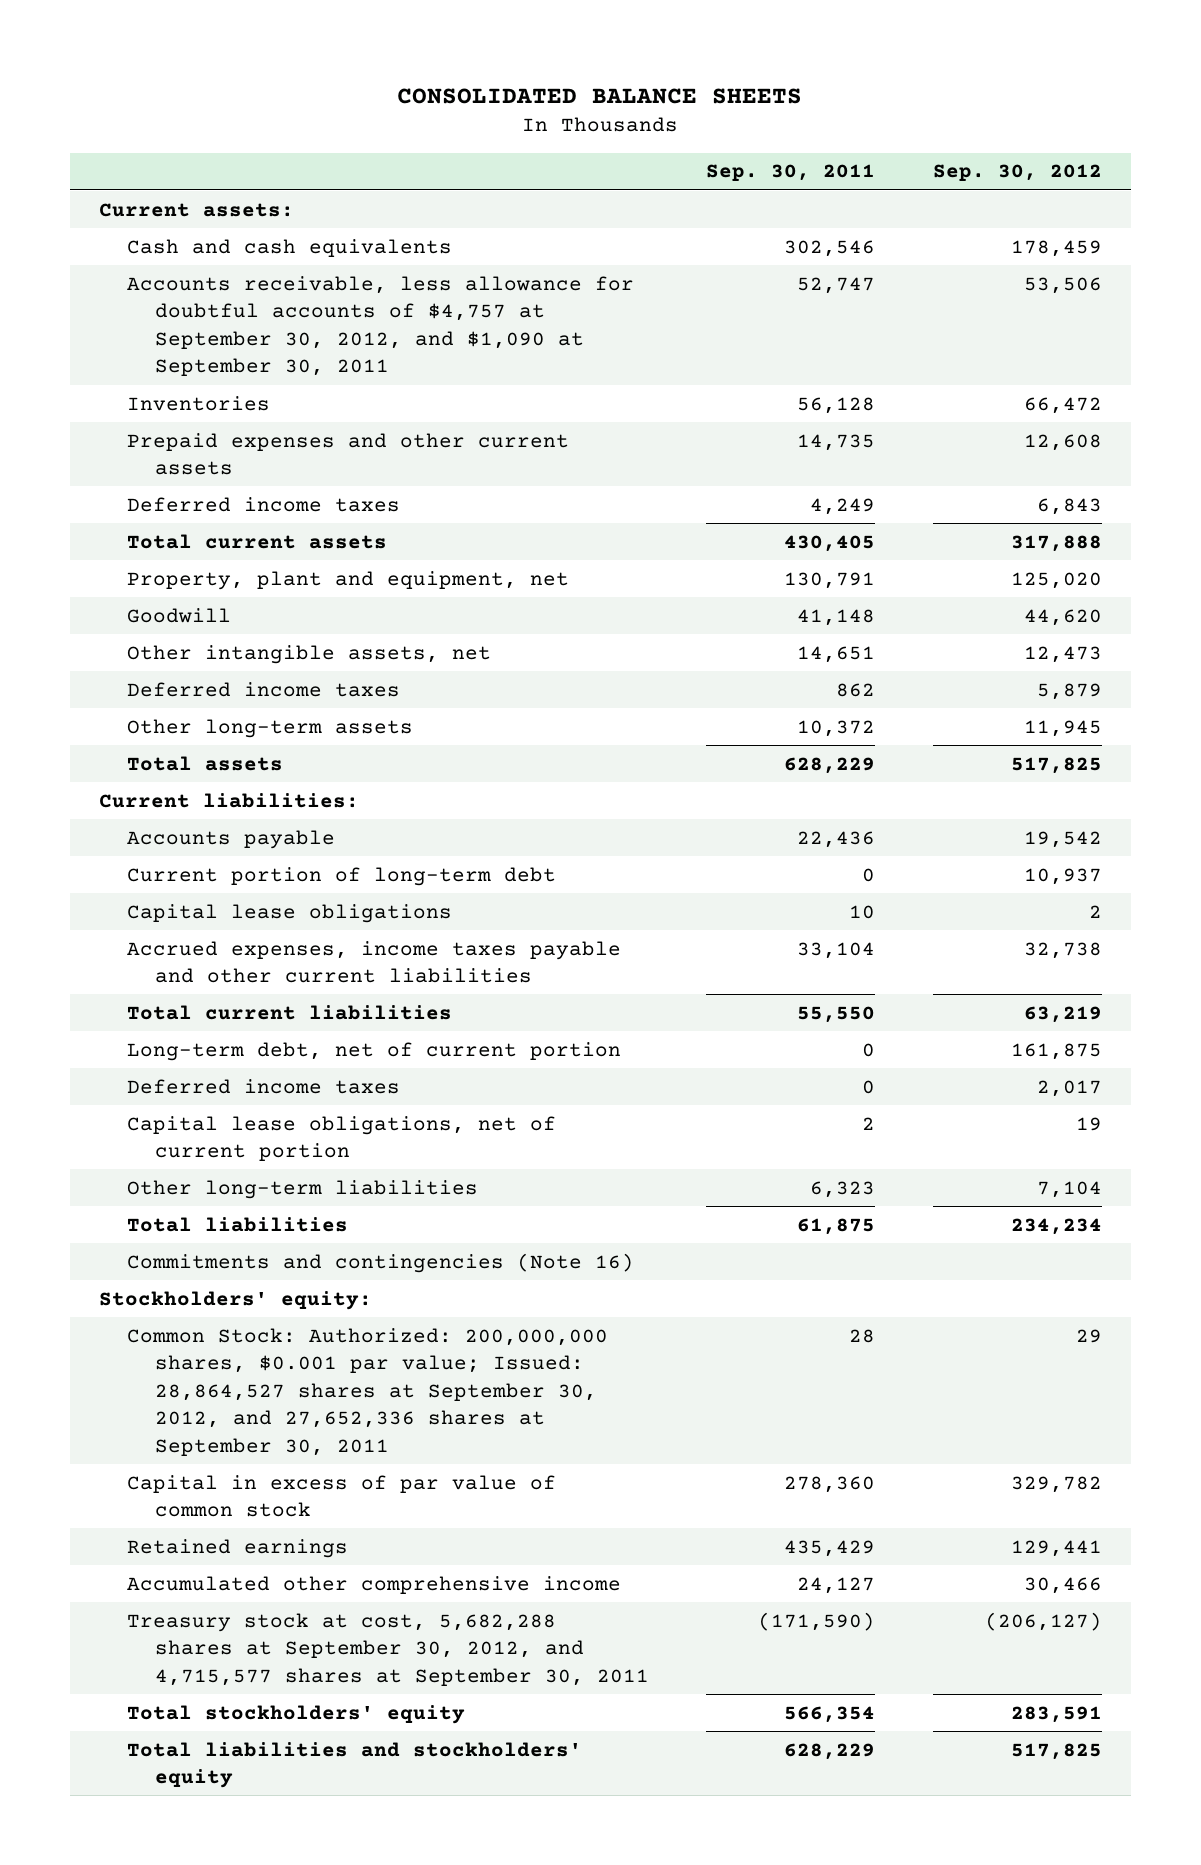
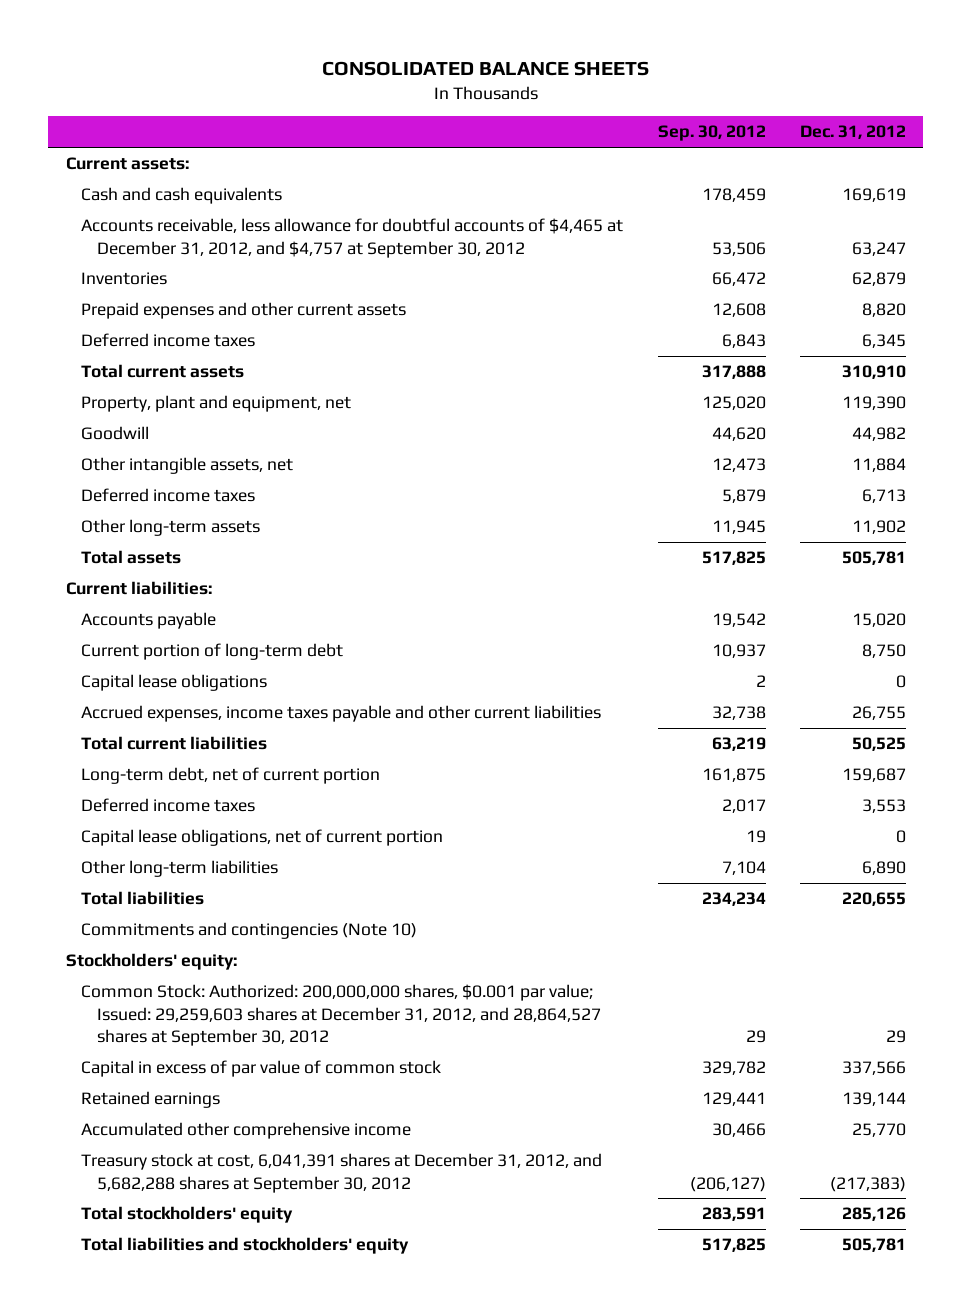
- | Sep. 30, 2011 | Sep. 30, 2012
+ | Sep. 30, 2012 | Dec. 31, 2012
- Accounts receivable, less allowance for doubtful accounts of $4,757 at September 30, 2012, and $1,090 at September 30, 2011 | 52,747 | 53,506
+ Accounts receivable, less allowance for doubtful accounts of $4,465 at December 31, 2012, and $4,757 at September 30, 2012 | 53,506 | 63,247
- Commitments and contingencies (Note 16)
+ Commitments and contingencies (Note 10)
- Common Stock: Authorized: 200,000,000 shares, $0.001 par value; Issued: 28,864,527 shares at September 30, 2012, and 27,652,336 shares at September 30, 2011 | 28 | 29
+ Common Stock: Authorized: 200,000,000 shares, $0.001 par value; Issued: 29,259,603 shares at December 31, 2012, and 28,864,527 shares at September 30, 2012 | 29 | 29
- Treasury stock at cost, 5,682,288 shares at September 30, 2012, and 4,715,577 shares at September 30, 2011 | (171,590) | (206,127)
+ Treasury stock at cost, 6,041,391 shares at December 31, 2012, and 5,682,288 shares at September 30, 2012 | (206,127) | (217,383)

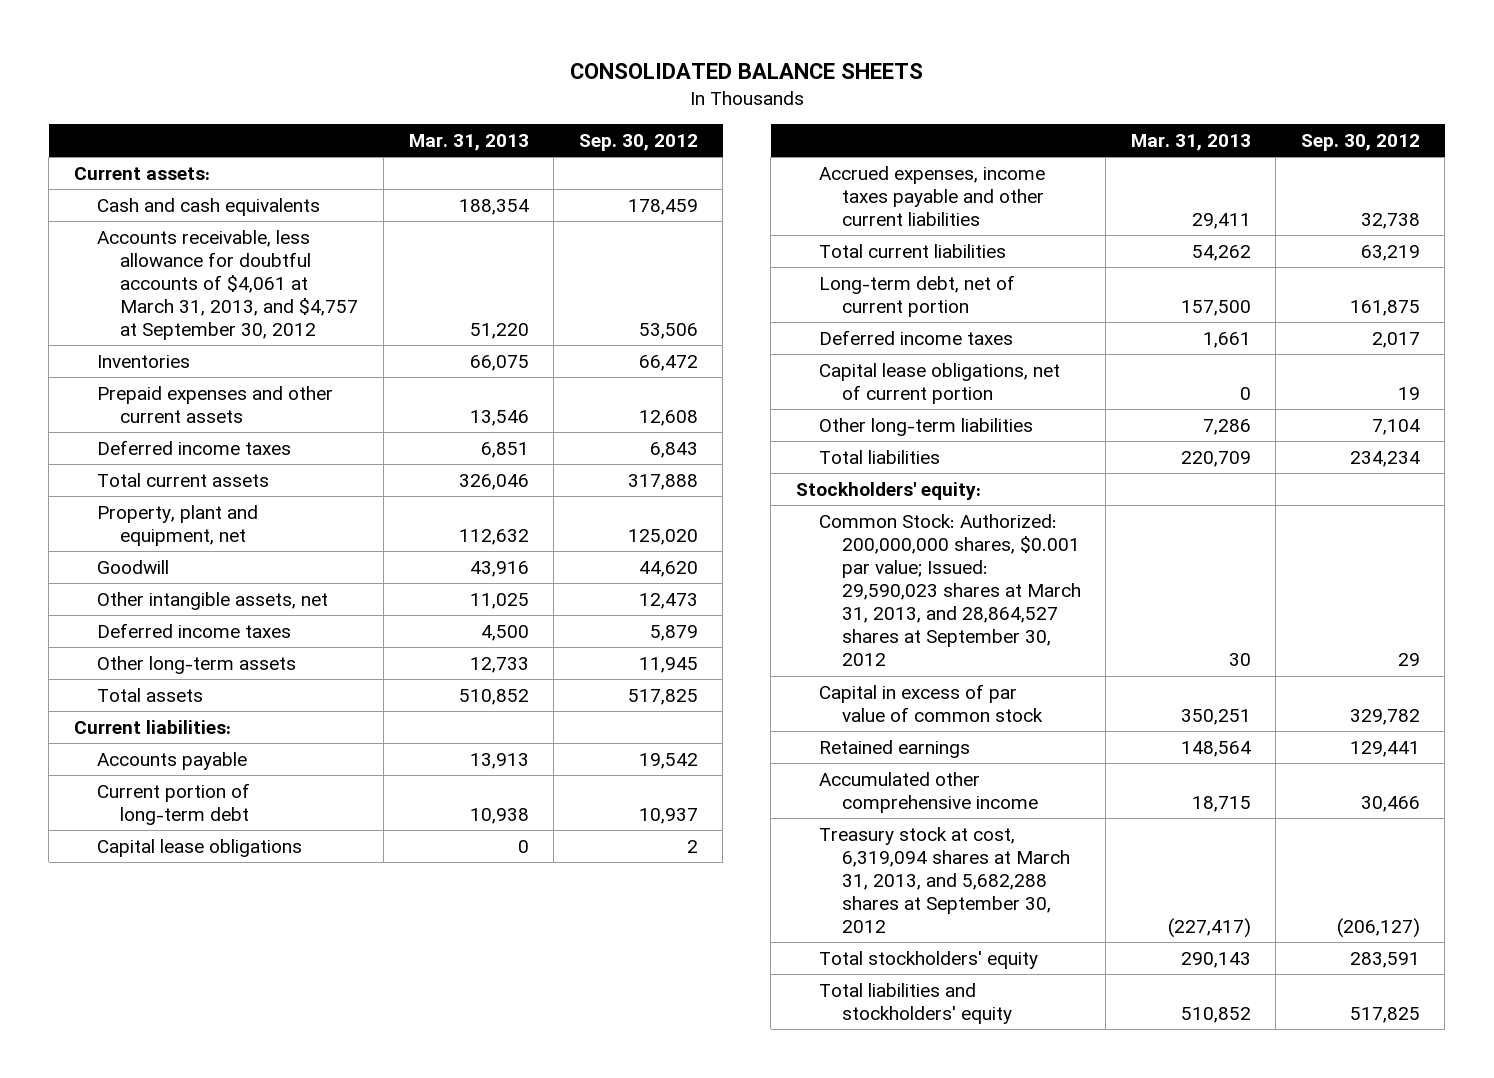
- | Sep. 30, 2012 | Dec. 31, 2012
+ | Mar. 31, 2013 | Sep. 30, 2012
- Accounts receivable, less allowance for doubtful accounts of $4,465 at December 31, 2012, and $4,757 at September 30, 2012 | 53,506 | 63,247
+ Accounts receivable, less allowance for doubtful accounts of $4,061 at March 31, 2013, and $4,757 at September 30, 2012 | 51,220 | 53,506
- Commitments and contingencies (Note 10)
- Common Stock: Authorized: 200,000,000 shares, $0.001 par value; Issued: 29,259,603 shares at December 31, 2012, and 28,864,527 shares at September 30, 2012 | 29 | 29
+ Common Stock: Authorized: 200,000,000 shares, $0.001 par value; Issued: 29,590,023 shares at March 31, 2013, and 28,864,527 shares at September 30, 2012 | 30 | 29
- Treasury stock at cost, 6,041,391 shares at December 31, 2012, and 5,682,288 shares at September 30, 2012 | (206,127) | (217,383)
+ Treasury stock at cost, 6,319,094 shares at March 31, 2013, and 5,682,288 shares at September 30, 2012 | (227,417) | (206,127)

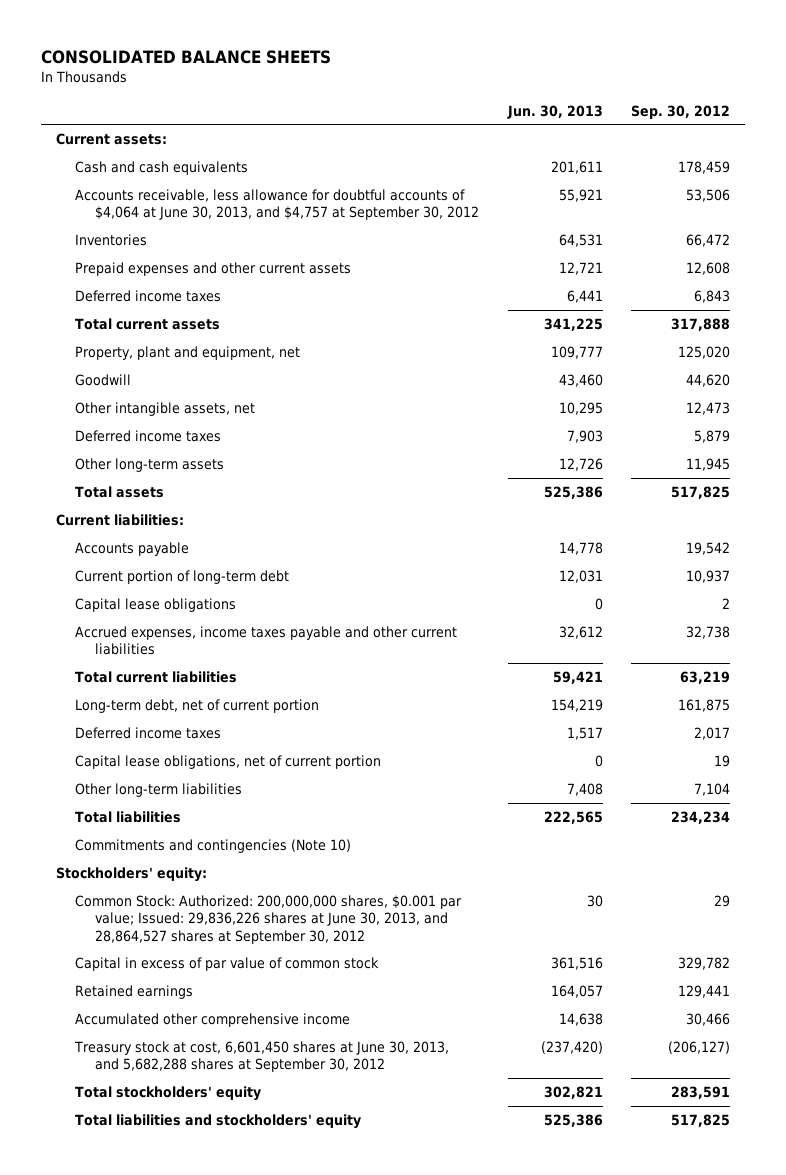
- | Mar. 31, 2013 | Sep. 30, 2012
+ | Jun. 30, 2013 | Sep. 30, 2012
- Accounts receivable, less allowance for doubtful accounts of $4,061 at March 31, 2013, and $4,757 at September 30, 2012 | 51,220 | 53,506
+ Accounts receivable, less allowance for doubtful accounts of $4,064 at June 30, 2013, and $4,757 at September 30, 2012 | 55,921 | 53,506
+ Commitments and contingencies (Note 10)
- Common Stock: Authorized: 200,000,000 shares, $0.001 par value; Issued: 29,590,023 shares at March 31, 2013, and 28,864,527 shares at September 30, 2012 | 30 | 29
+ Common Stock: Authorized: 200,000,000 shares, $0.001 par value; Issued: 29,836,226 shares at June 30, 2013, and 28,864,527 shares at September 30, 2012 | 30 | 29
- Treasury stock at cost, 6,319,094 shares at March 31, 2013, and 5,682,288 shares at September 30, 2012 | (227,417) | (206,127)
+ Treasury stock at cost, 6,601,450 shares at June 30, 2013, and 5,682,288 shares at September 30, 2012 | (237,420) | (206,127)

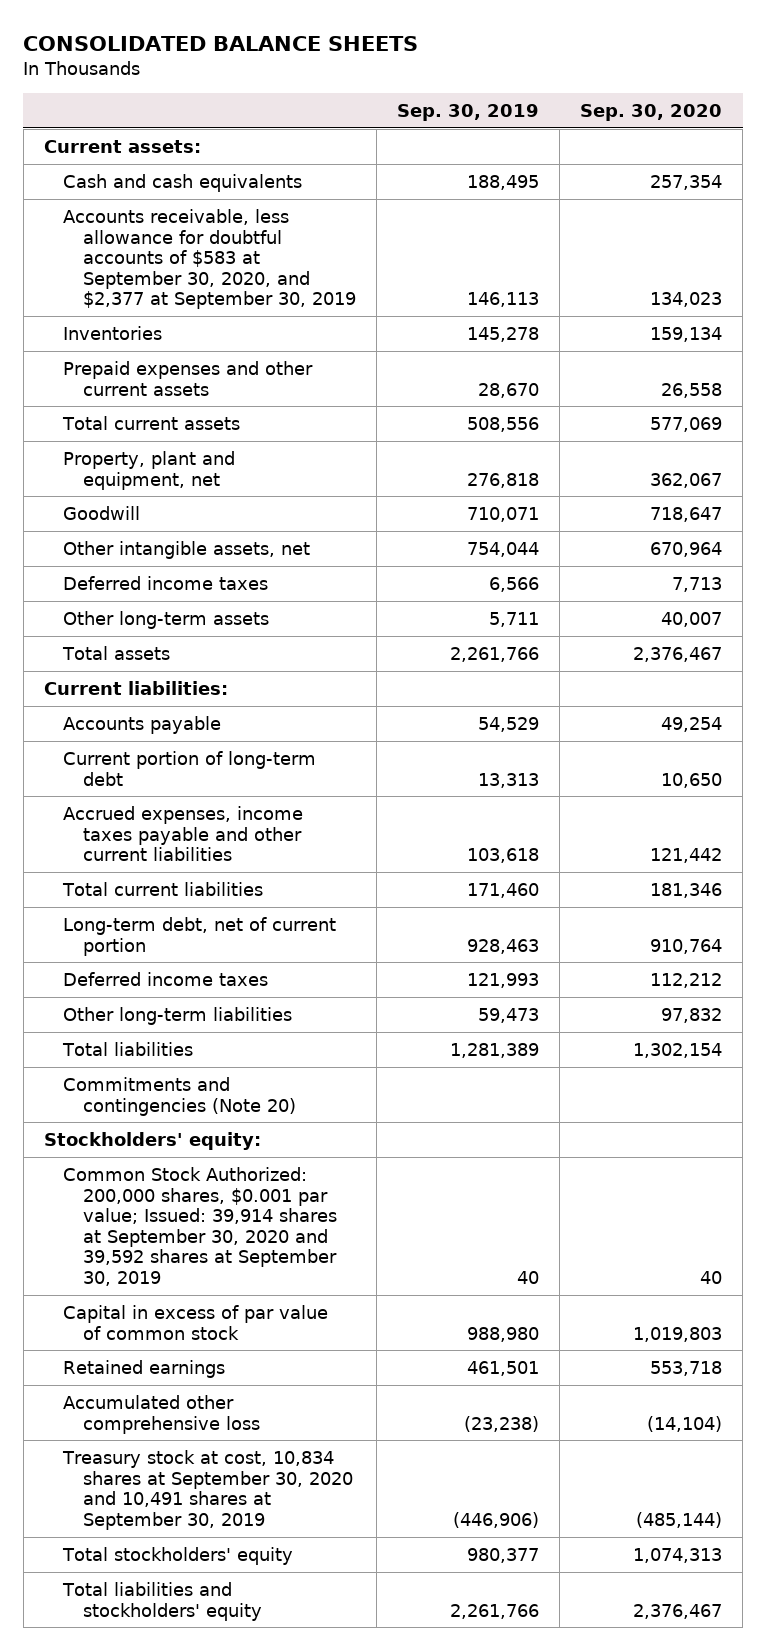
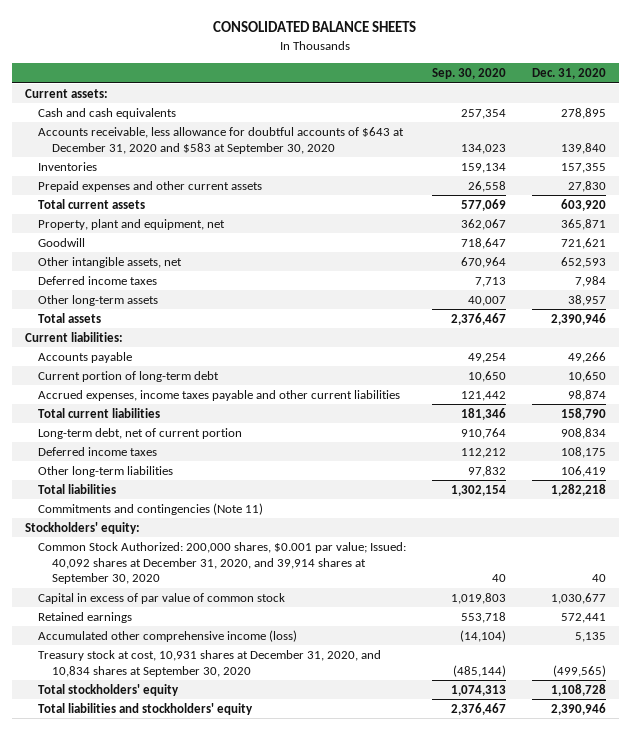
- | Sep. 30, 2019 | Sep. 30, 2020
+ | Sep. 30, 2020 | Dec. 31, 2020
- Accounts receivable, less allowance for doubtful accounts of $583 at September 30, 2020, and $2,377 at September 30, 2019 | 146,113 | 134,023
+ Accounts receivable, less allowance for doubtful accounts of $643 at December 31, 2020 and $583 at September 30, 2020 | 134,023 | 139,840
- Commitments and contingencies (Note 20)
+ Commitments and contingencies (Note 11)
- Common Stock Authorized: 200,000 shares, $0.001 par value; Issued: 39,914 shares at September 30, 2020 and 39,592 shares at September 30, 2019 | 40 | 40
+ Common Stock Authorized: 200,000 shares, $0.001 par value; Issued: 40,092 shares at December 31, 2020, and 39,914 shares at September 30, 2020 | 40 | 40
- Accumulated other comprehensive loss | (23,238) | (14,104)
- Treasury stock at cost, 10,834 shares at September 30, 2020 and 10,491 shares at September 30, 2019 | (446,906) | (485,144)
+ Accumulated other comprehensive income (loss) | (14,104) | 5,135
+ Treasury stock at cost, 10,931 shares at December 31, 2020, and 10,834 shares at September 30, 2020 | (485,144) | (499,565)

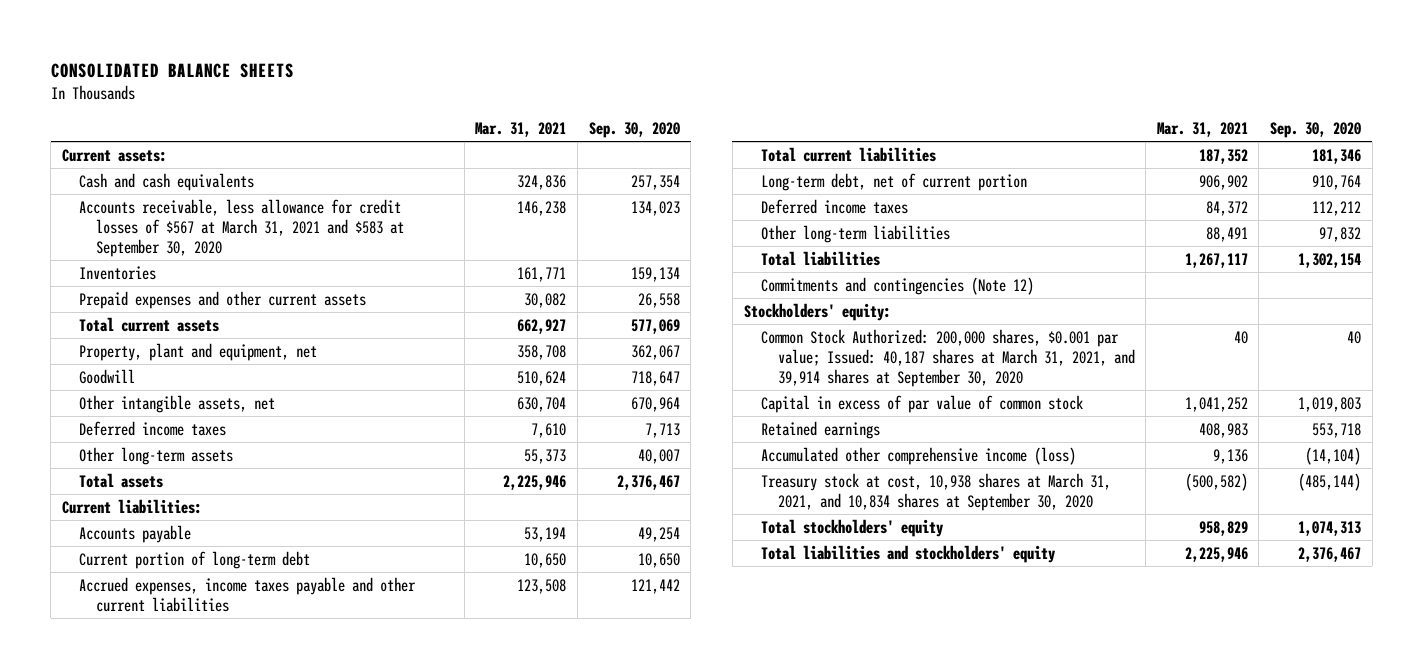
- | Sep. 30, 2020 | Dec. 31, 2020
+ | Mar. 31, 2021 | Sep. 30, 2020
- Accounts receivable, less allowance for doubtful accounts of $643 at December 31, 2020 and $583 at September 30, 2020 | 134,023 | 139,840
+ Accounts receivable, less allowance for credit losses of $567 at March 31, 2021 and $583 at September 30, 2020 | 146,238 | 134,023
- Commitments and contingencies (Note 11)
+ Commitments and contingencies (Note 12)
- Common Stock Authorized: 200,000 shares, $0.001 par value; Issued: 40,092 shares at December 31, 2020, and 39,914 shares at September 30, 2020 | 40 | 40
+ Common Stock Authorized: 200,000 shares, $0.001 par value; Issued: 40,187 shares at March 31, 2021, and 39,914 shares at September 30, 2020 | 40 | 40
- Treasury stock at cost, 10,931 shares at December 31, 2020, and 10,834 shares at September 30, 2020 | (485,144) | (499,565)
+ Treasury stock at cost, 10,938 shares at March 31, 2021, and 10,834 shares at September 30, 2020 | (500,582) | (485,144)

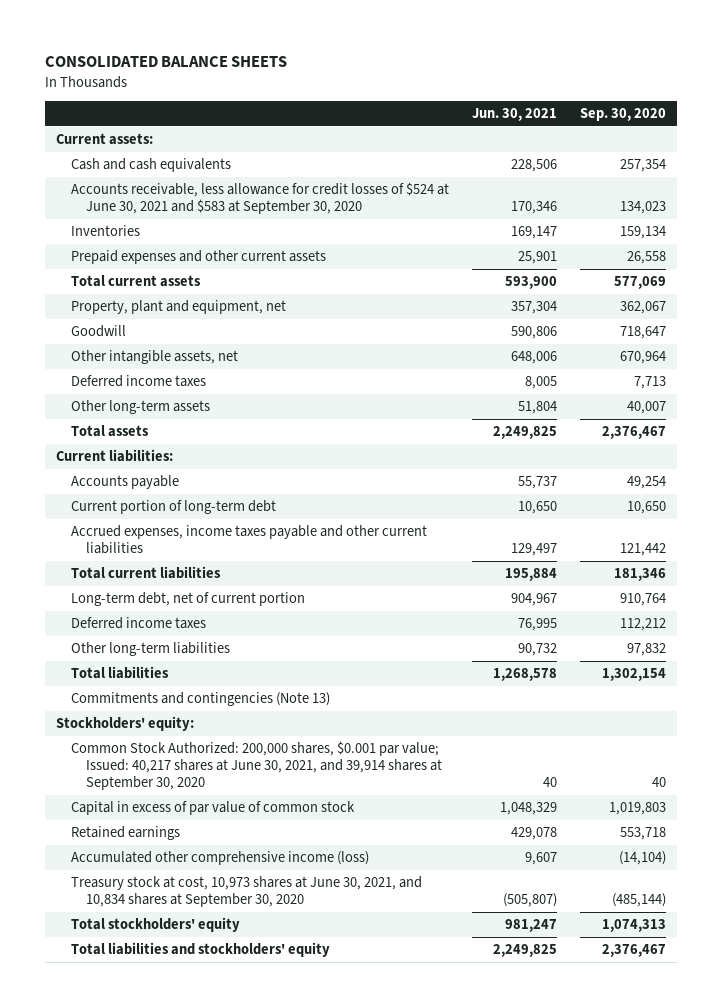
- | Mar. 31, 2021 | Sep. 30, 2020
+ | Jun. 30, 2021 | Sep. 30, 2020
- Accounts receivable, less allowance for credit losses of $567 at March 31, 2021 and $583 at September 30, 2020 | 146,238 | 134,023
+ Accounts receivable, less allowance for credit losses of $524 at June 30, 2021 and $583 at September 30, 2020 | 170,346 | 134,023
- Commitments and contingencies (Note 12)
+ Commitments and contingencies (Note 13)
- Common Stock Authorized: 200,000 shares, $0.001 par value; Issued: 40,187 shares at March 31, 2021, and 39,914 shares at September 30, 2020 | 40 | 40
+ Common Stock Authorized: 200,000 shares, $0.001 par value; Issued: 40,217 shares at June 30, 2021, and 39,914 shares at September 30, 2020 | 40 | 40
- Treasury stock at cost, 10,938 shares at March 31, 2021, and 10,834 shares at September 30, 2020 | (500,582) | (485,144)
+ Treasury stock at cost, 10,973 shares at June 30, 2021, and 10,834 shares at September 30, 2020 | (505,807) | (485,144)

